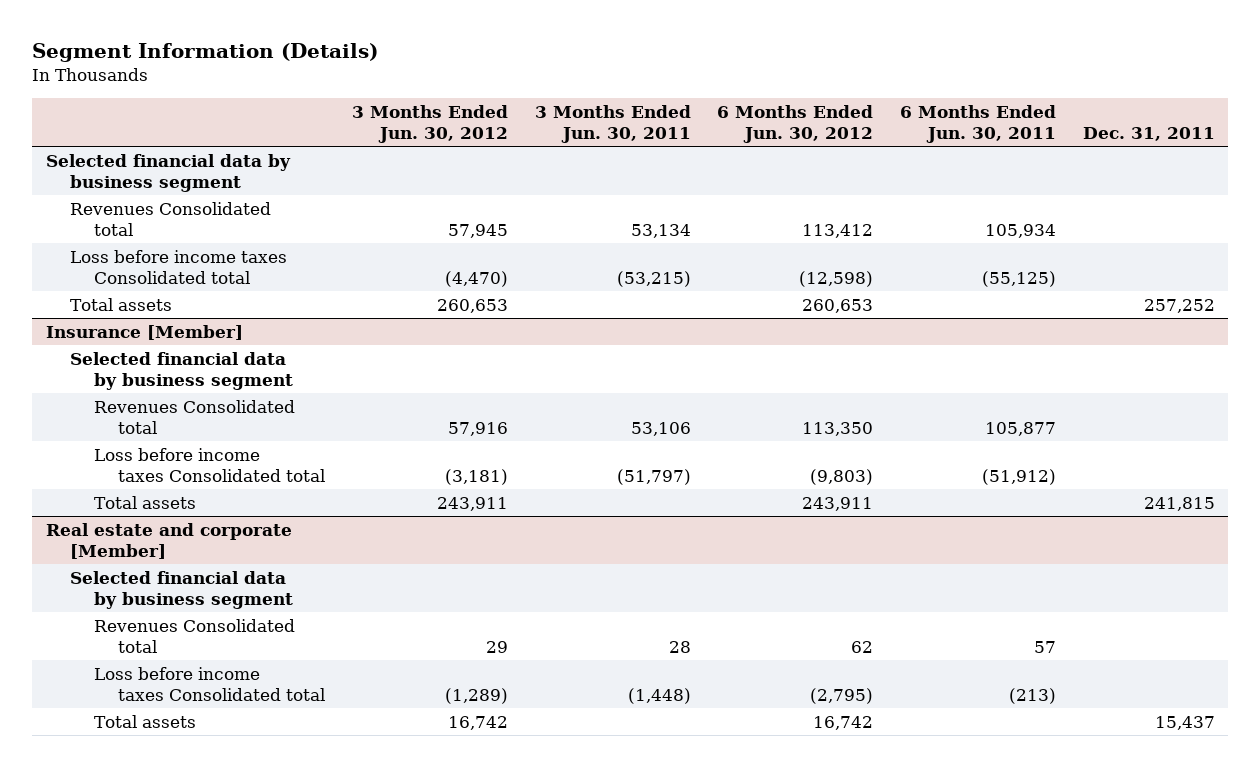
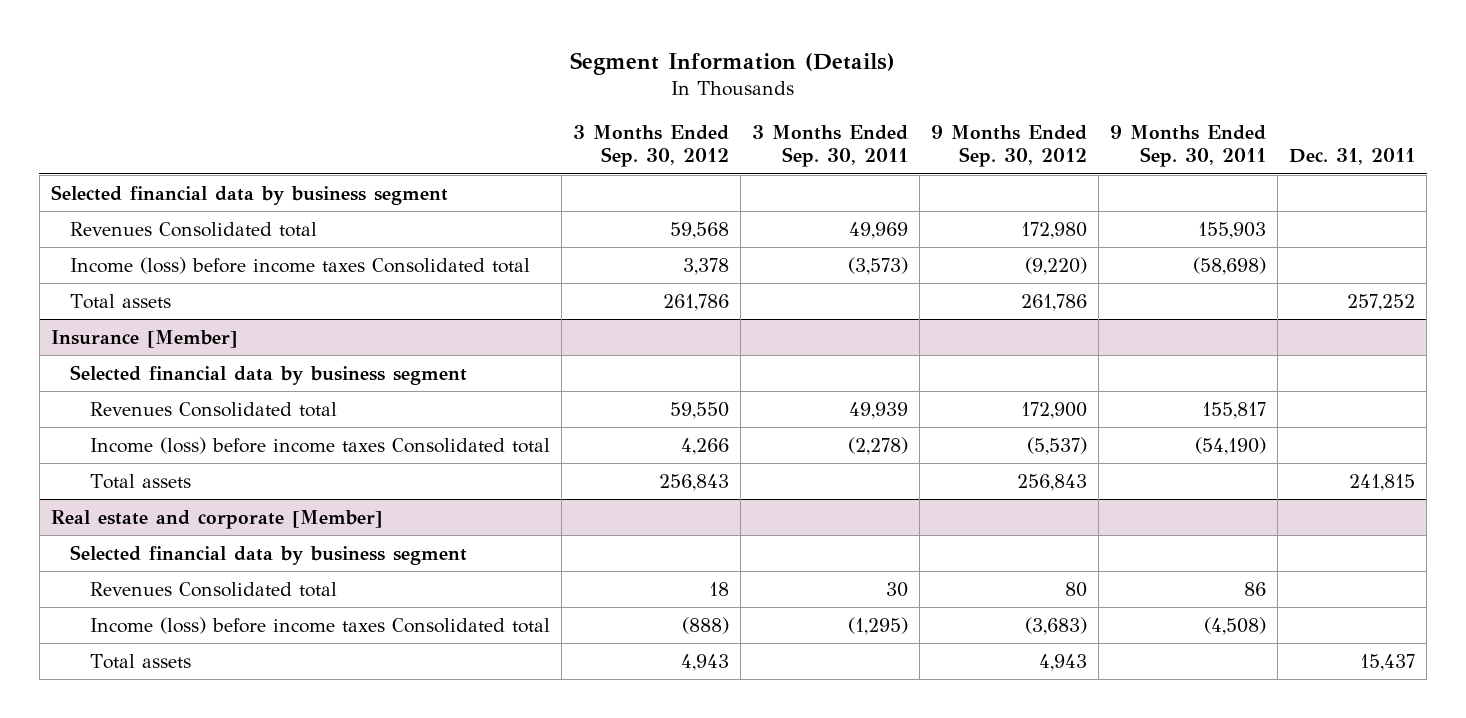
- | 3 Months Ended Jun. 30, 2012 | 3 Months Ended Jun. 30, 2011 | 6 Months Ended Jun. 30, 2012 | 6 Months Ended Jun. 30, 2011 | Dec. 31, 2011
+ | 3 Months Ended Sep. 30, 2012 | 3 Months Ended Sep. 30, 2011 | 9 Months Ended Sep. 30, 2012 | 9 Months Ended Sep. 30, 2011 | Dec. 31, 2011
- Loss before income taxes Consolidated total | (4,470) | (53,215) | (12,598) | (55,125) |
+ Income (loss) before income taxes Consolidated total | 3,378 | (3,573) | (9,220) | (58,698) |
@ Insurance [Member]
- Loss before income taxes Consolidated total | (3,181) | (51,797) | (9,803) | (51,912) |
+ Income (loss) before income taxes Consolidated total | 4,266 | (2,278) | (5,537) | (54,190) |
@ Real estate and corporate [Member]
- Loss before income taxes Consolidated total | (1,289) | (1,448) | (2,795) | (213) |
+ Income (loss) before income taxes Consolidated total | (888) | (1,295) | (3,683) | (4,508) |

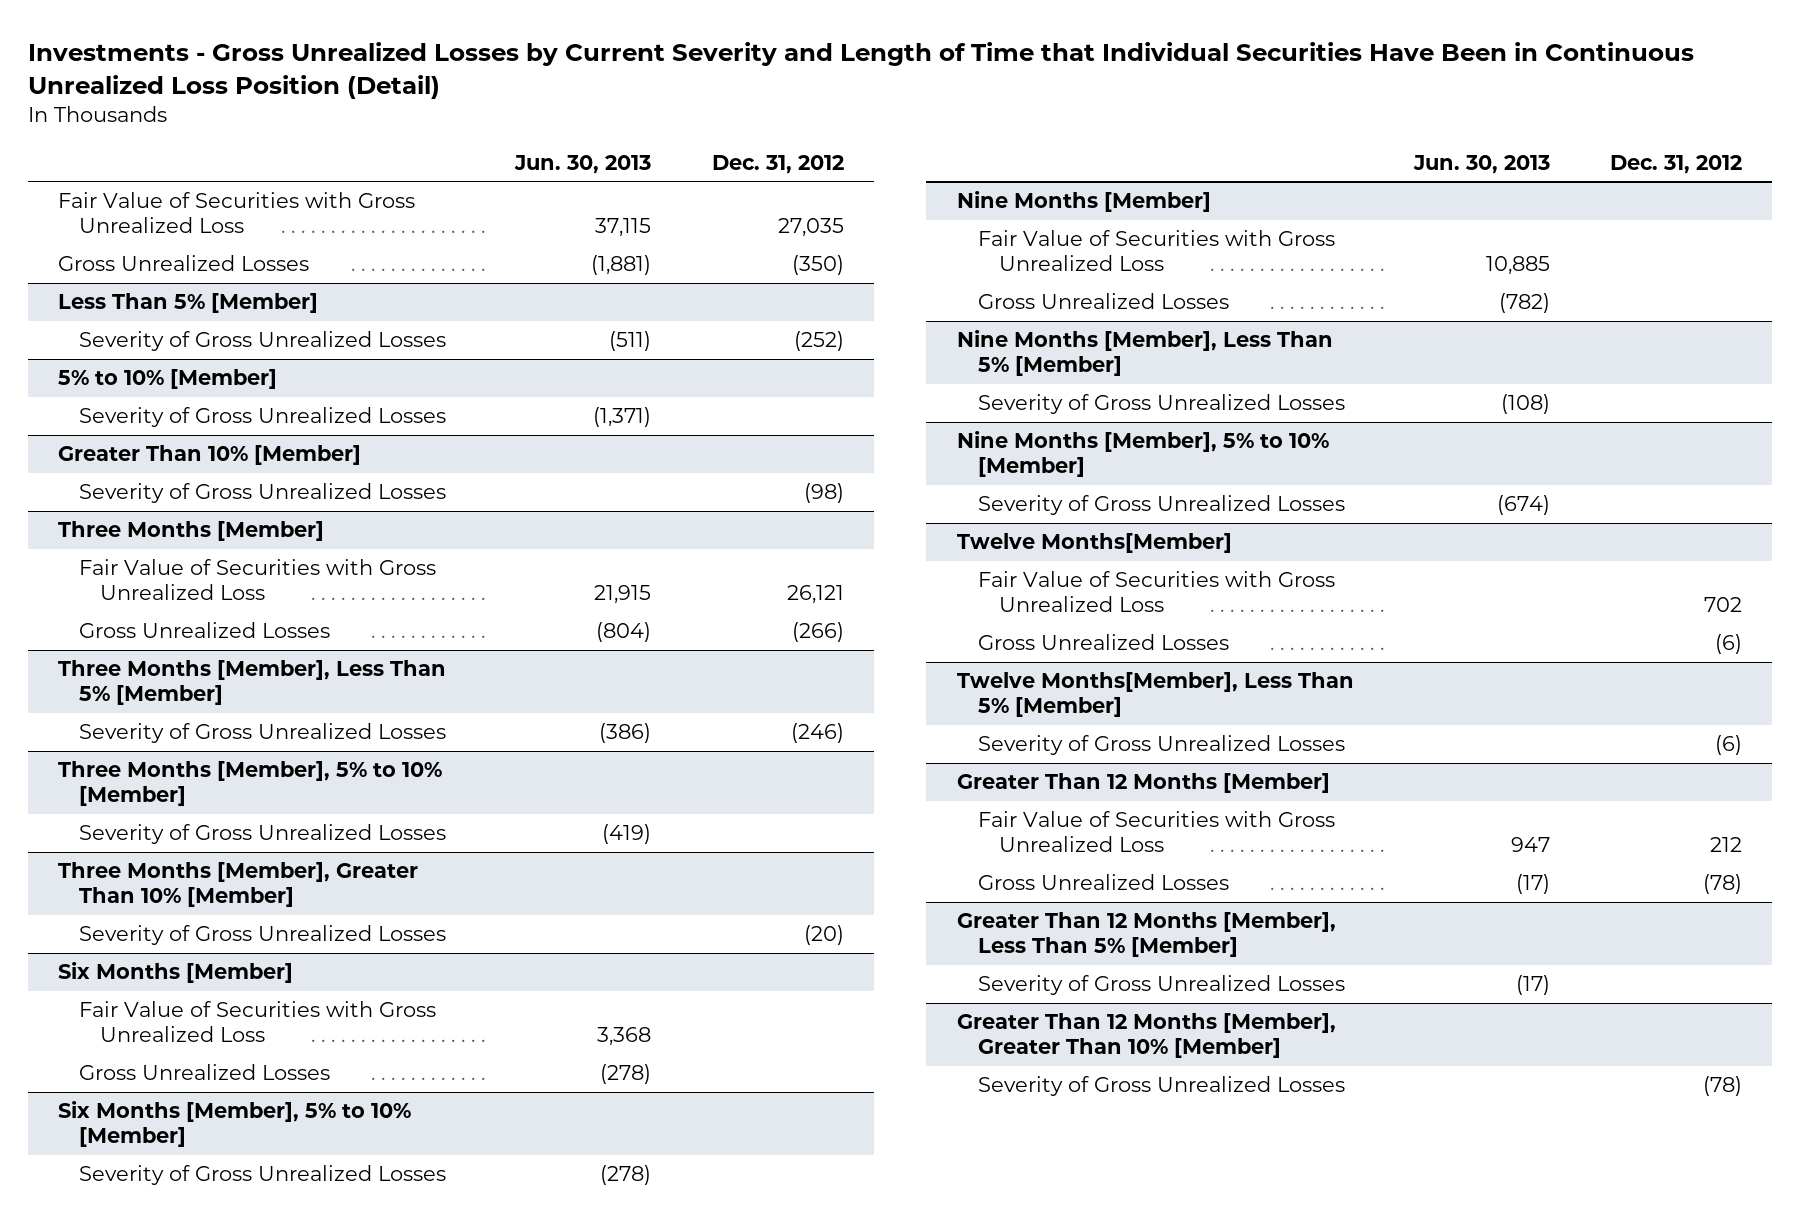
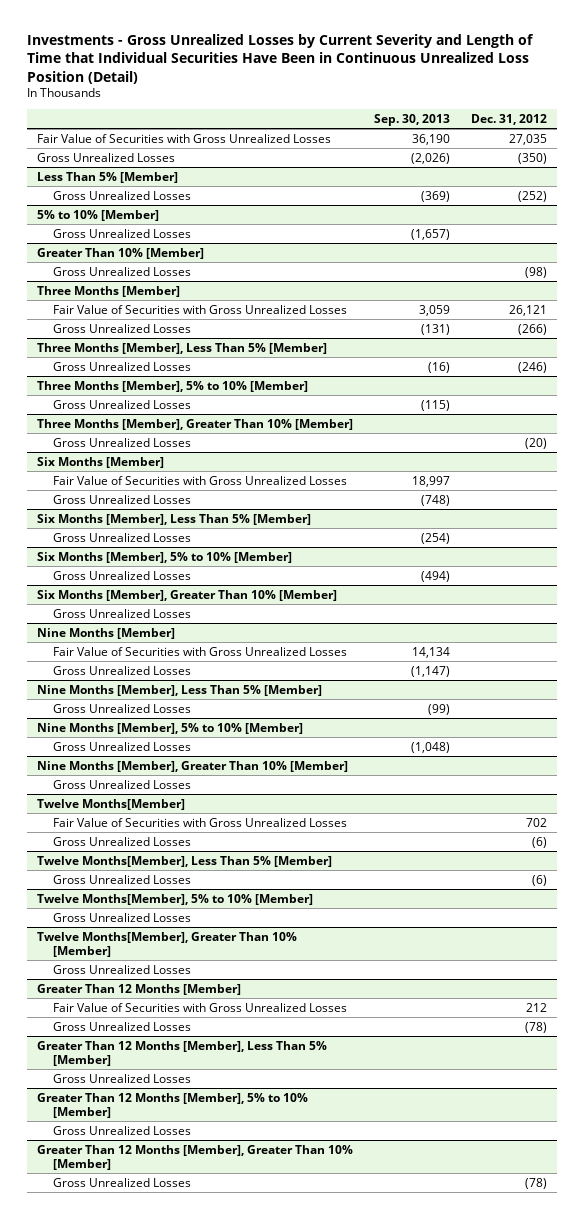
- | Jun. 30, 2013 | Dec. 31, 2012
+ | Sep. 30, 2013 | Dec. 31, 2012
- Fair Value of Securities with Gross Unrealized Loss | 37,115 | 27,035
+ Fair Value of Securities with Gross Unrealized Losses | 36,190 | 27,035
@ Less Than 5% [Member]
- Severity of Gross Unrealized Losses | (511) | (252)
+ Gross Unrealized Losses | (369) | (252)
@ 5% to 10% [Member]
- Severity of Gross Unrealized Losses | (1,371) |
+ Gross Unrealized Losses | (1,657) |
@ Greater Than 10% [Member]
- Severity of Gross Unrealized Losses | | (98)
+ Gross Unrealized Losses | | (98)
@ Three Months [Member]
- Fair Value of Securities with Gross Unrealized Loss | 21,915 | 26,121
+ Fair Value of Securities with Gross Unrealized Losses | 3,059 | 26,121
@ Three Months [Member], Less Than 5% [Member]
- Severity of Gross Unrealized Losses | (386) | (246)
+ Gross Unrealized Losses | (16) | (246)
@ Three Months [Member], 5% to 10% [Member]
- Severity of Gross Unrealized Losses | (419) |
+ Gross Unrealized Losses | (115) |
@ Three Months [Member], Greater Than 10% [Member]
- Severity of Gross Unrealized Losses | | (20)
+ Gross Unrealized Losses | | (20)
@ Six Months [Member]
- Fair Value of Securities with Gross Unrealized Loss | 3,368 |
+ Fair Value of Securities with Gross Unrealized Losses | 18,997 |
+ Six Months [Member], Less Than 5% [Member]
+ Gross Unrealized Losses | (254) |
@ Six Months [Member], 5% to 10% [Member]
- Severity of Gross Unrealized Losses | (278) |
+ Gross Unrealized Losses | (494) |
+ Six Months [Member], Greater Than 10% [Member]
+ Gross Unrealized Losses
@ Nine Months [Member]
- Fair Value of Securities with Gross Unrealized Loss | 10,885 |
+ Fair Value of Securities with Gross Unrealized Losses | 14,134 |
@ Nine Months [Member], Less Than 5% [Member]
- Severity of Gross Unrealized Losses | (108) |
+ Gross Unrealized Losses | (99) |
@ Nine Months [Member], 5% to 10% [Member]
- Severity of Gross Unrealized Losses | (674) |
+ Gross Unrealized Losses | (1,048) |
+ Nine Months [Member], Greater Than 10% [Member]
+ Gross Unrealized Losses
@ Twelve Months[Member]
- Fair Value of Securities with Gross Unrealized Loss | | 702
+ Fair Value of Securities with Gross Unrealized Losses | | 702
@ Twelve Months[Member], Less Than 5% [Member]
- Severity of Gross Unrealized Losses | | (6)
+ Gross Unrealized Losses | | (6)
+ Twelve Months[Member], 5% to 10% [Member]
+ Gross Unrealized Losses
+ Twelve Months[Member], Greater Than 10% [Member]
+ Gross Unrealized Losses
@ Greater Than 12 Months [Member]
- Fair Value of Securities with Gross Unrealized Loss | 947 | 212
+ Fair Value of Securities with Gross Unrealized Losses | | 212
@ Greater Than 12 Months [Member], Less Than 5% [Member]
- Severity of Gross Unrealized Losses | (17) |
+ Gross Unrealized Losses
+ Greater Than 12 Months [Member], 5% to 10% [Member]
+ Gross Unrealized Losses
@ Greater Than 12 Months [Member], Greater Than 10% [Member]
- Severity of Gross Unrealized Losses | | (78)
+ Gross Unrealized Losses | | (78)

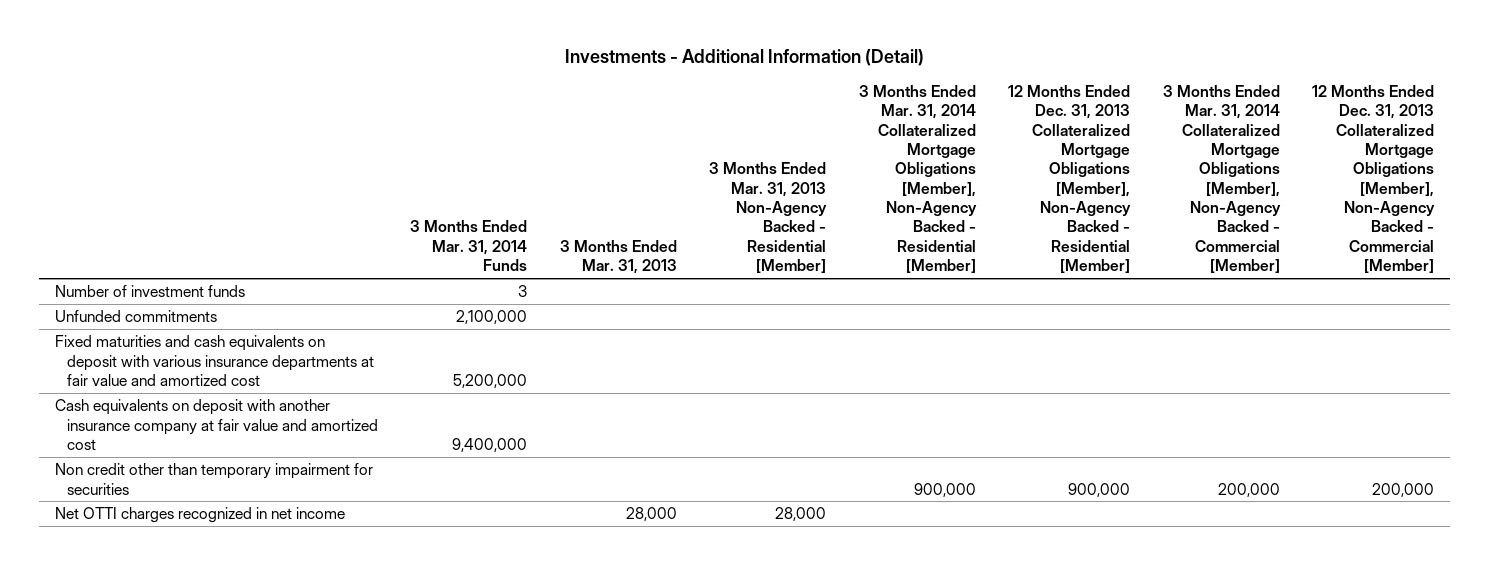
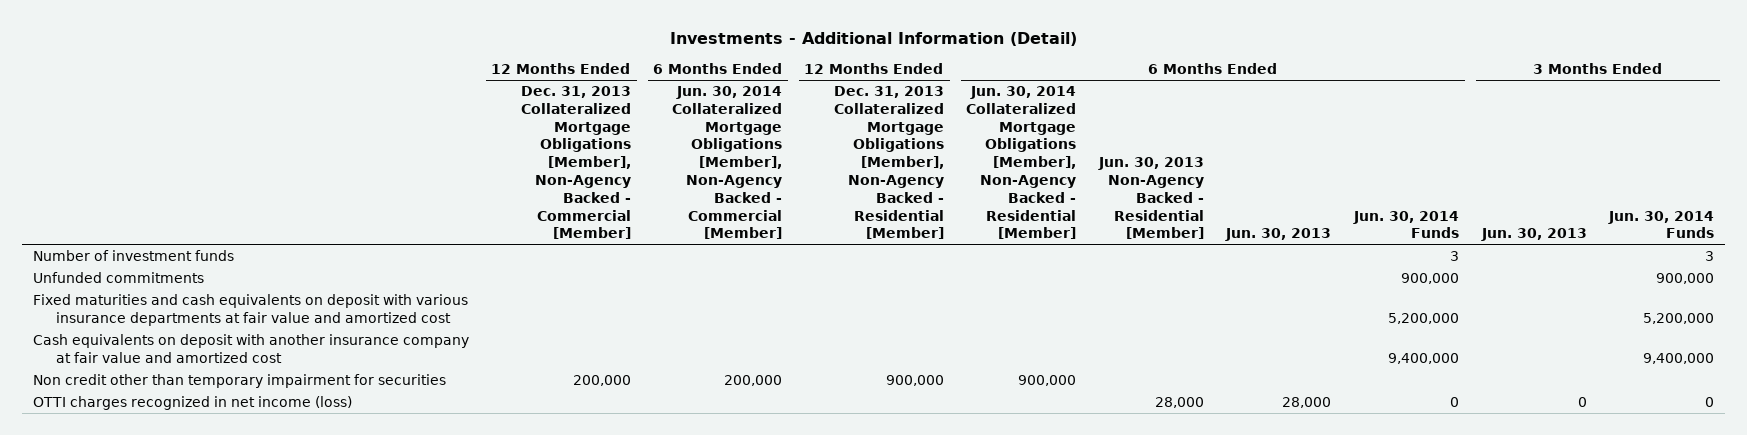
- | 3 Months Ended Mar. 31, 2014 Funds | 3 Months Ended Mar. 31, 2013 | 3 Months Ended Mar. 31, 2013 Non-Agency Backed - Residential [Member] | 3 Months Ended Mar. 31, 2014 Collateralized Mortgage Obligations [Member], Non-Agency Backed - Residential [Member] | 12 Months Ended Dec. 31, 2013 Collateralized Mortgage Obligations [Member], Non-Agency Backed - Residential [Member] | 3 Months Ended Mar. 31, 2014 Collateralized Mortgage Obligations [Member], Non-Agency Backed - Commercial [Member] | 12 Months Ended Dec. 31, 2013 Collateralized Mortgage Obligations [Member], Non-Agency Backed - Commercial [Member]
+ | 12 Months Ended Dec. 31, 2013 Collateralized Mortgage Obligations [Member], Non-Agency Backed - Commercial [Member] | 6 Months Ended Jun. 30, 2014 Collateralized Mortgage Obligations [Member], Non-Agency Backed - Commercial [Member] | 12 Months Ended Dec. 31, 2013 Collateralized Mortgage Obligations [Member], Non-Agency Backed - Residential [Member] | 6 Months Ended Jun. 30, 2014 Collateralized Mortgage Obligations [Member], Non-Agency Backed - Residential [Member] | 6 Months Ended Jun. 30, 2013 Non-Agency Backed - Residential [Member] | 6 Months Ended Jun. 30, 2013 | 6 Months Ended Jun. 30, 2014 Funds | 3 Months Ended Jun. 30, 2013 | 3 Months Ended Jun. 30, 2014 Funds
- Net OTTI charges recognized in net income | | 28,000 | 28,000 | | | |
+ OTTI charges recognized in net income (loss) | | | | | 28,000 | 28,000 | 0 | 0 | 0

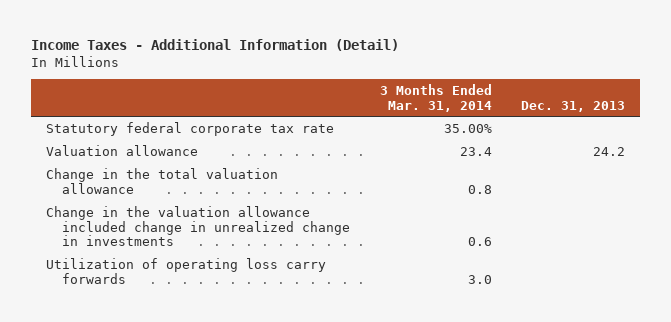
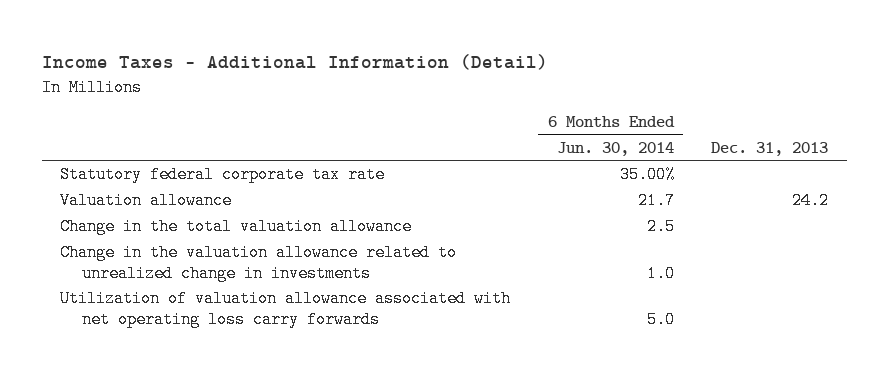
- | 3 Months Ended Mar. 31, 2014 | Dec. 31, 2013
+ | 6 Months Ended Jun. 30, 2014 | Dec. 31, 2013
- Change in the valuation allowance included change in unrealized change in investments | 0.6 |
- Utilization of operating loss carry forwards | 3.0 |
+ Change in the valuation allowance related to unrealized change in investments | 1.0 |
+ Utilization of valuation allowance associated with net operating loss carry forwards | 5.0 |

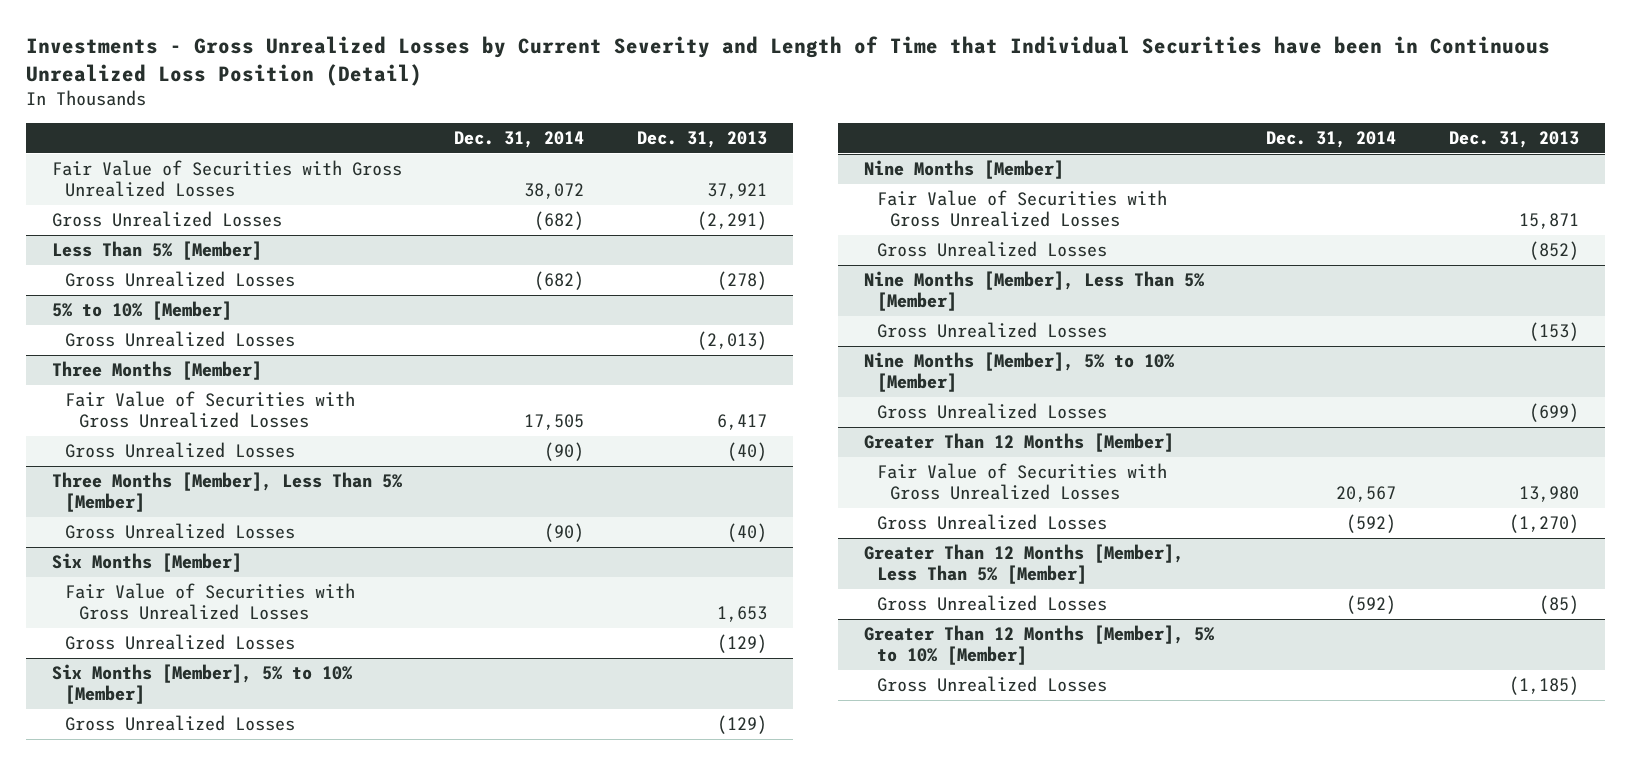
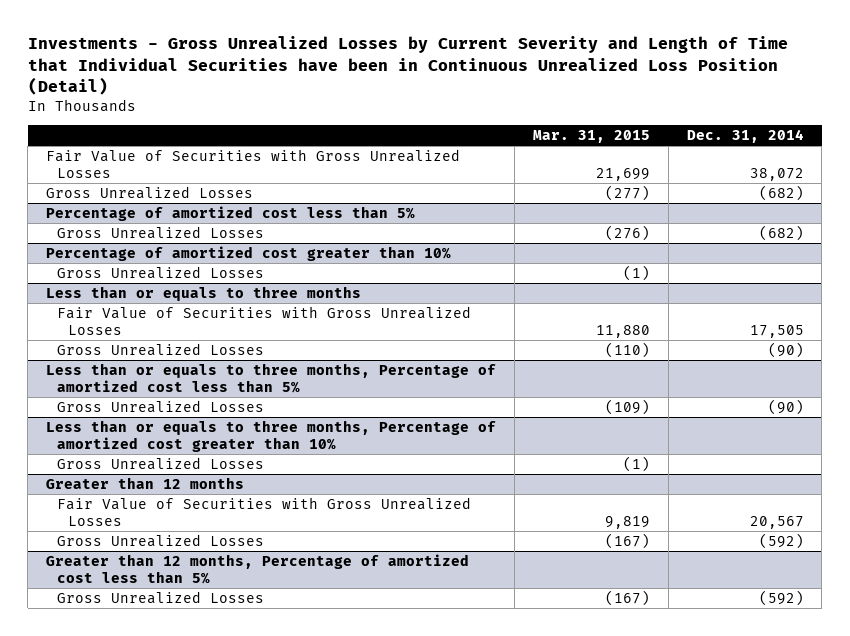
- | Dec. 31, 2014 | Dec. 31, 2013
+ | Mar. 31, 2015 | Dec. 31, 2014
- Less Than 5% [Member]
+ Percentage of amortized cost less than 5%
- 5% to 10% [Member]
- Gross Unrealized Losses | | (2,013)
- Three Months [Member]
+ Percentage of amortized cost greater than 10%
+ Gross Unrealized Losses | (1) |
+ Less than or equals to three months
- Three Months [Member], Less Than 5% [Member]
+ Less than or equals to three months, Percentage of amortized cost less than 5%
- Six Months [Member]
- Fair Value of Securities with Gross Unrealized Losses | | 1,653
- Gross Unrealized Losses | | (129)
- Six Months [Member], 5% to 10% [Member]
- Gross Unrealized Losses | | (129)
- Nine Months [Member]
- Fair Value of Securities with Gross Unrealized Losses | | 15,871
- Gross Unrealized Losses | | (852)
- Nine Months [Member], Less Than 5% [Member]
- Gross Unrealized Losses | | (153)
- Nine Months [Member], 5% to 10% [Member]
- Gross Unrealized Losses | | (699)
- Greater Than 12 Months [Member]
+ Less than or equals to three months, Percentage of amortized cost greater than 10%
+ Gross Unrealized Losses | (1) |
+ Greater than 12 months
- Greater Than 12 Months [Member], Less Than 5% [Member]
+ Greater than 12 months, Percentage of amortized cost less than 5%
- Greater Than 12 Months [Member], 5% to 10% [Member]
- Gross Unrealized Losses | | (1,185)

